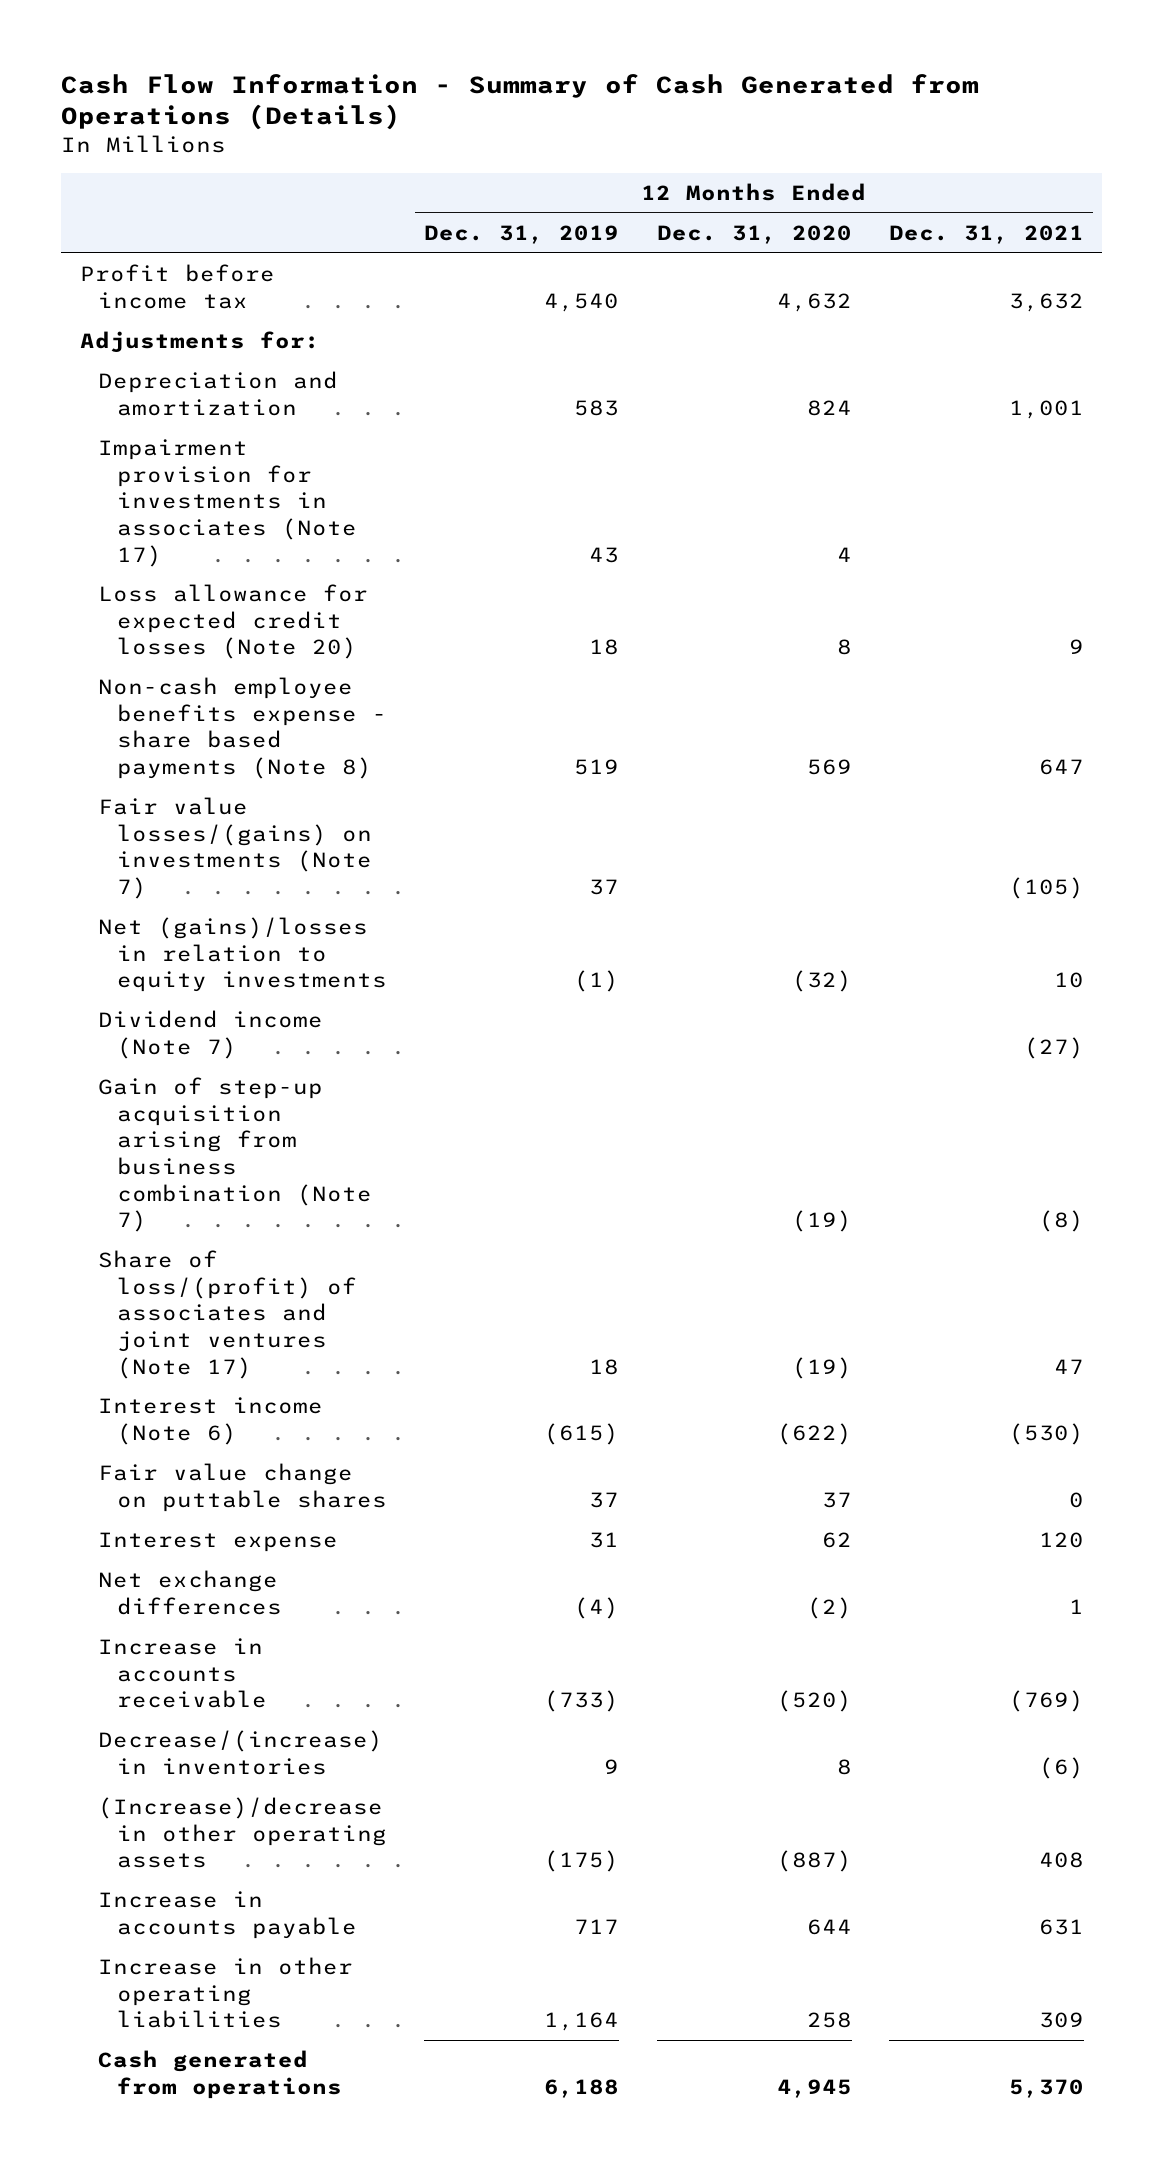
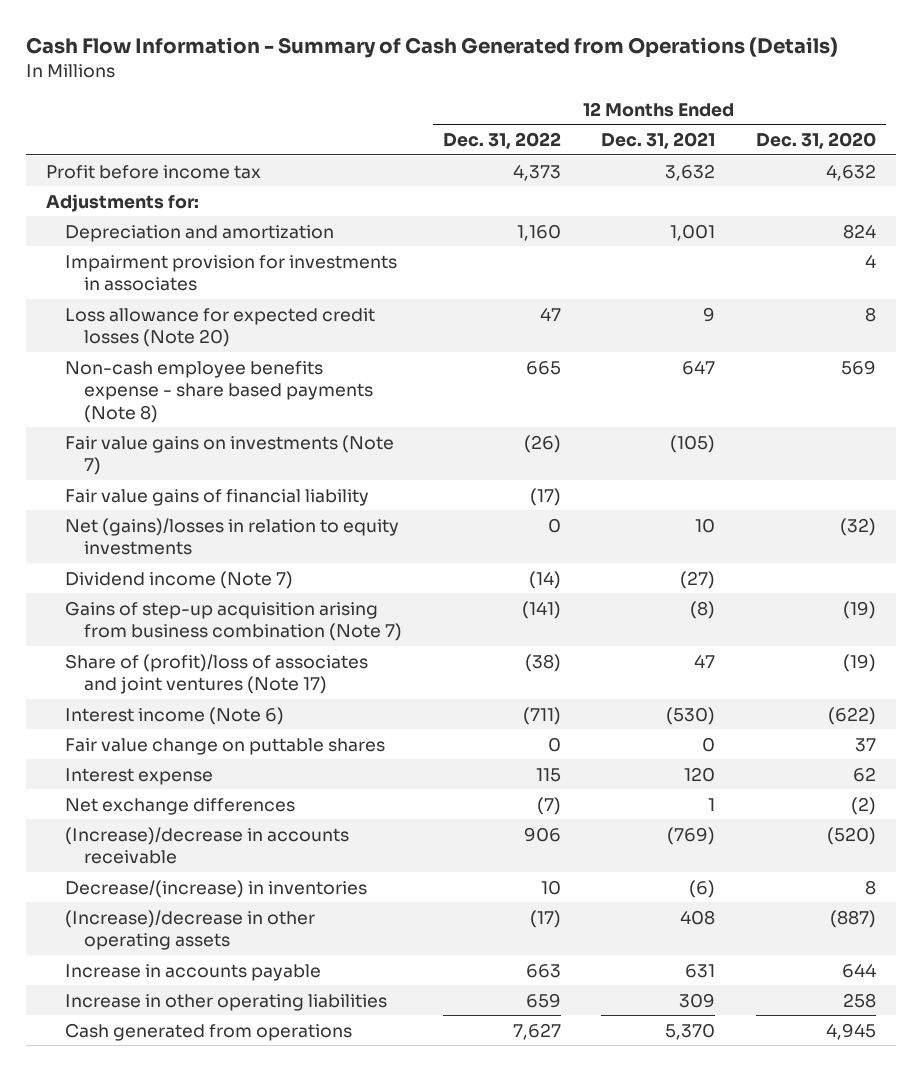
- | 12 Months Ended Dec. 31, 2019 | 12 Months Ended Dec. 31, 2020 | 12 Months Ended Dec. 31, 2021
+ | 12 Months Ended Dec. 31, 2022 | 12 Months Ended Dec. 31, 2021 | 12 Months Ended Dec. 31, 2020
- Impairment provision for investments in associates (Note 17) | 43 | 4 |
+ Impairment provision for investments in associates | | | 4
- Fair value losses/(gains) on investments (Note 7) | 37 | | (105)
+ Fair value gains on investments (Note 7) | (26) | (105) |
+ Fair value gains of financial liability | (17) | |
- Gain of step-up acquisition arising from business combination (Note 7) | | (19) | (8)
- Share of loss/(profit) of associates and joint ventures (Note 17) | 18 | (19) | 47
+ Gains of step-up acquisition arising from business combination (Note 7) | (141) | (8) | (19)
+ Share of (profit)/loss of associates and joint ventures (Note 17) | (38) | 47 | (19)
- Increase in accounts receivable | (733) | (520) | (769)
+ (Increase)/decrease in accounts receivable | 906 | (769) | (520)

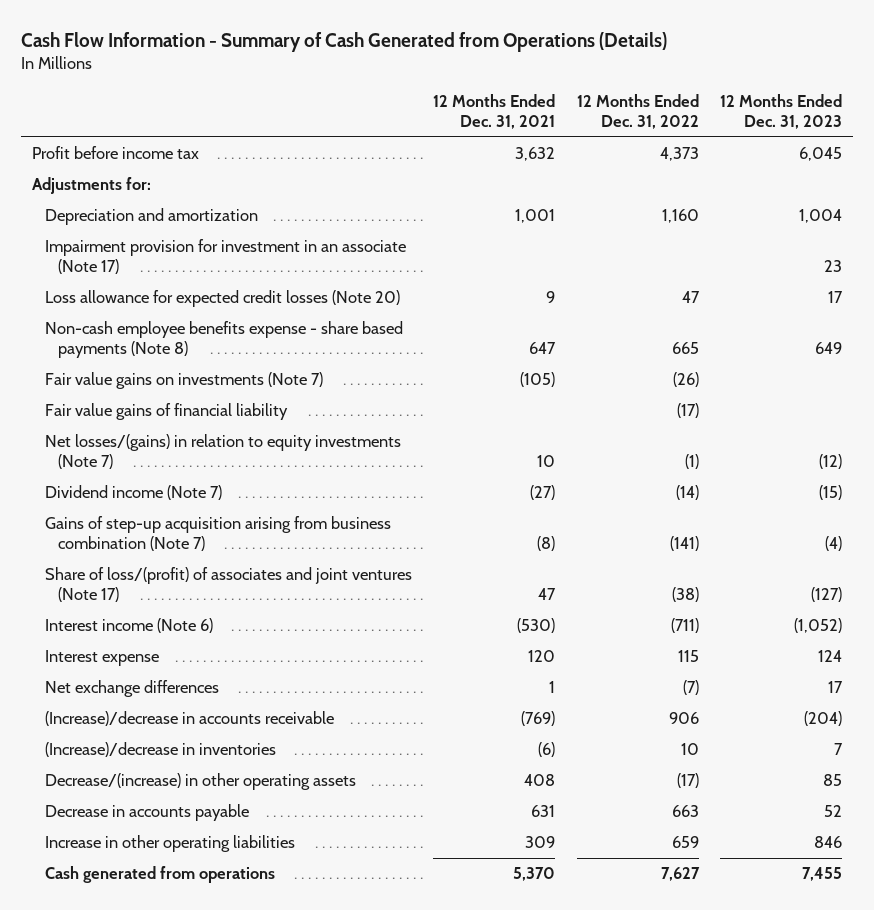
- | 12 Months Ended Dec. 31, 2022 | 12 Months Ended Dec. 31, 2021 | 12 Months Ended Dec. 31, 2020
+ | 12 Months Ended Dec. 31, 2021 | 12 Months Ended Dec. 31, 2022 | 12 Months Ended Dec. 31, 2023
- Impairment provision for investments in associates | | | 4
+ Impairment provision for investment in an associate (Note 17) | | | 23
- Net (gains)/losses in relation to equity investments | 0 | 10 | (32)
+ Net losses/(gains) in relation to equity investments (Note 7) | 10 | (1) | (12)
- Share of (profit)/loss of associates and joint ventures (Note 17) | (38) | 47 | (19)
+ Share of loss/(profit) of associates and joint ventures (Note 17) | 47 | (38) | (127)
- Fair value change on puttable shares | 0 | 0 | 37
- Decrease/(increase) in inventories | 10 | (6) | 8
- (Increase)/decrease in other operating assets | (17) | 408 | (887)
- Increase in accounts payable | 663 | 631 | 644
+ (Increase)/decrease in inventories | (6) | 10 | 7
+ Decrease/(increase) in other operating assets | 408 | (17) | 85
+ Decrease in accounts payable | 631 | 663 | 52

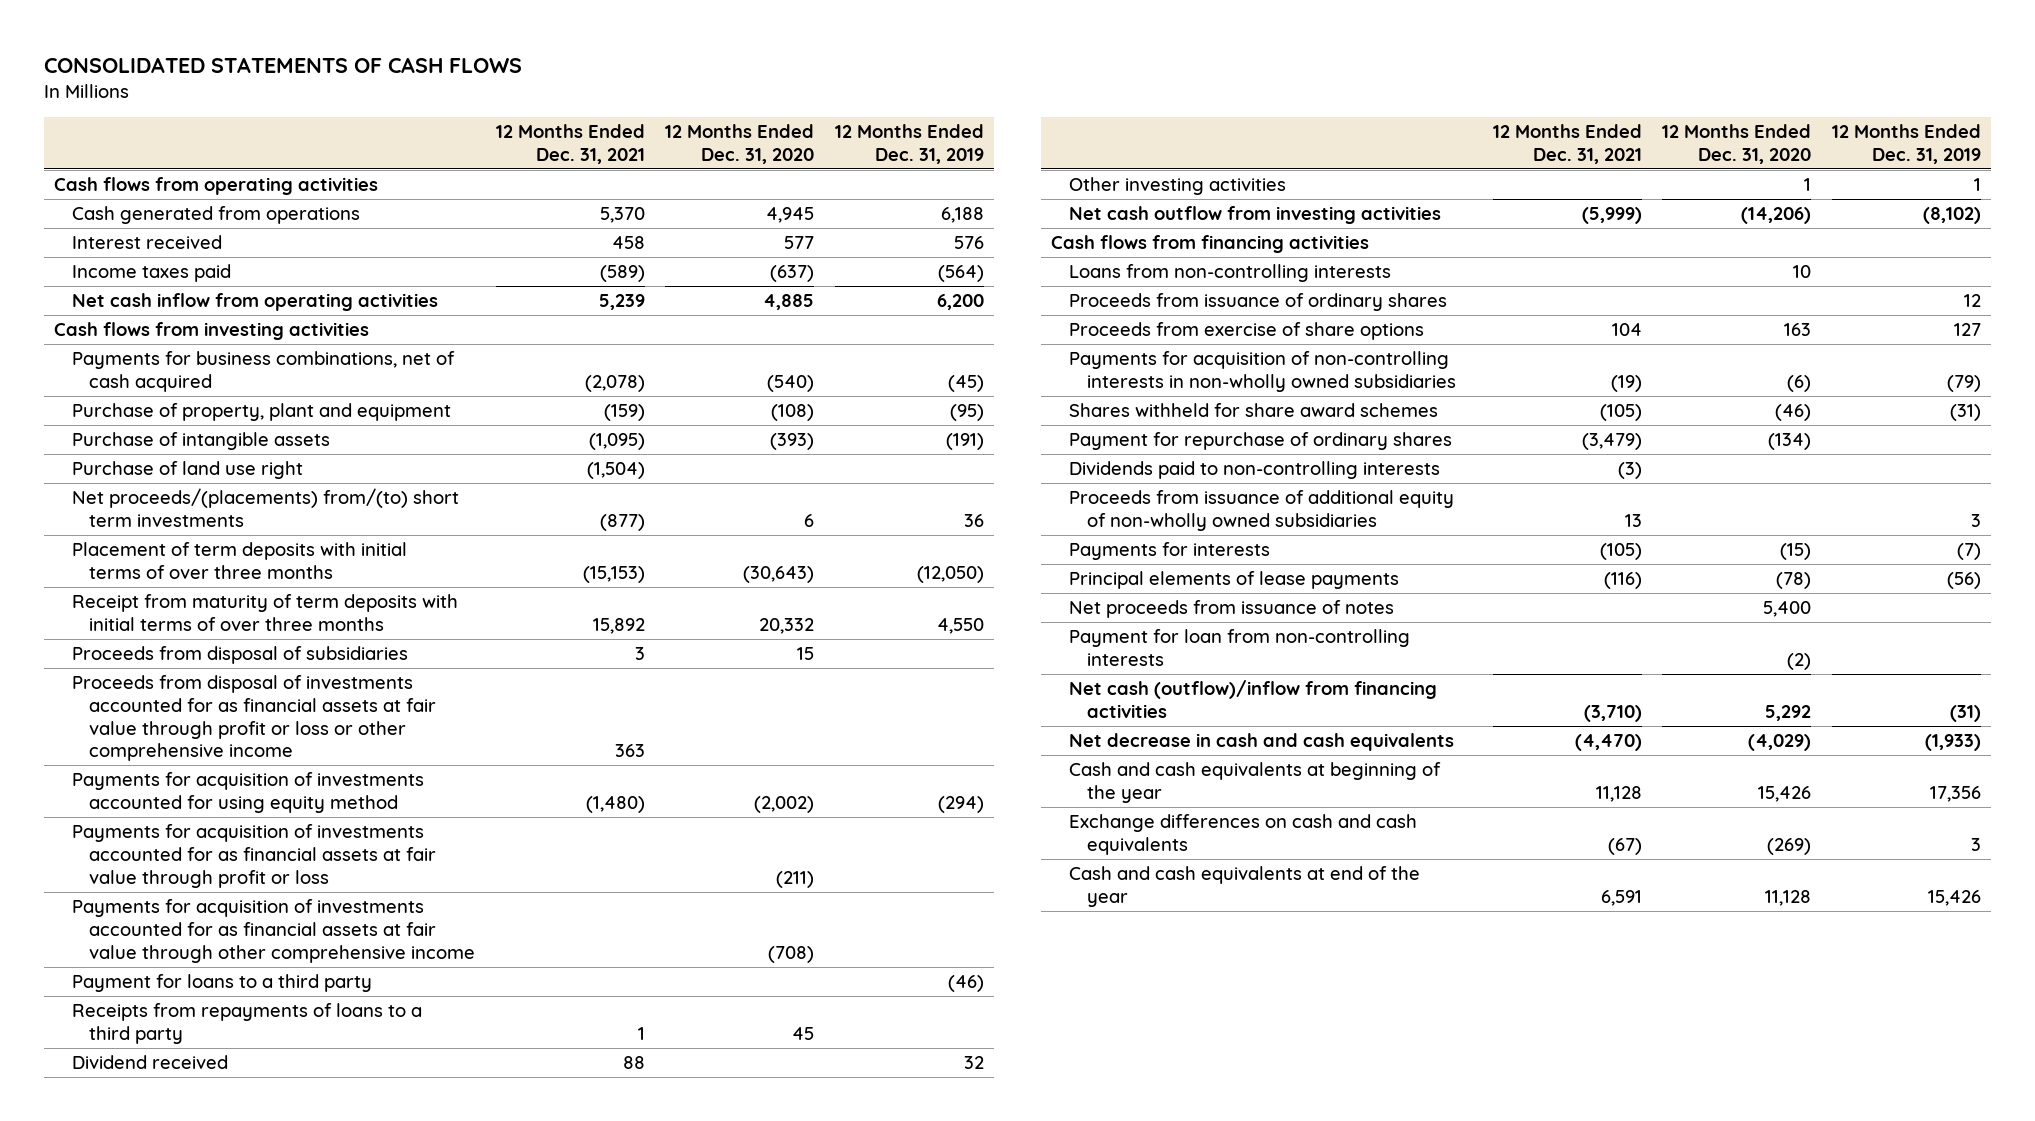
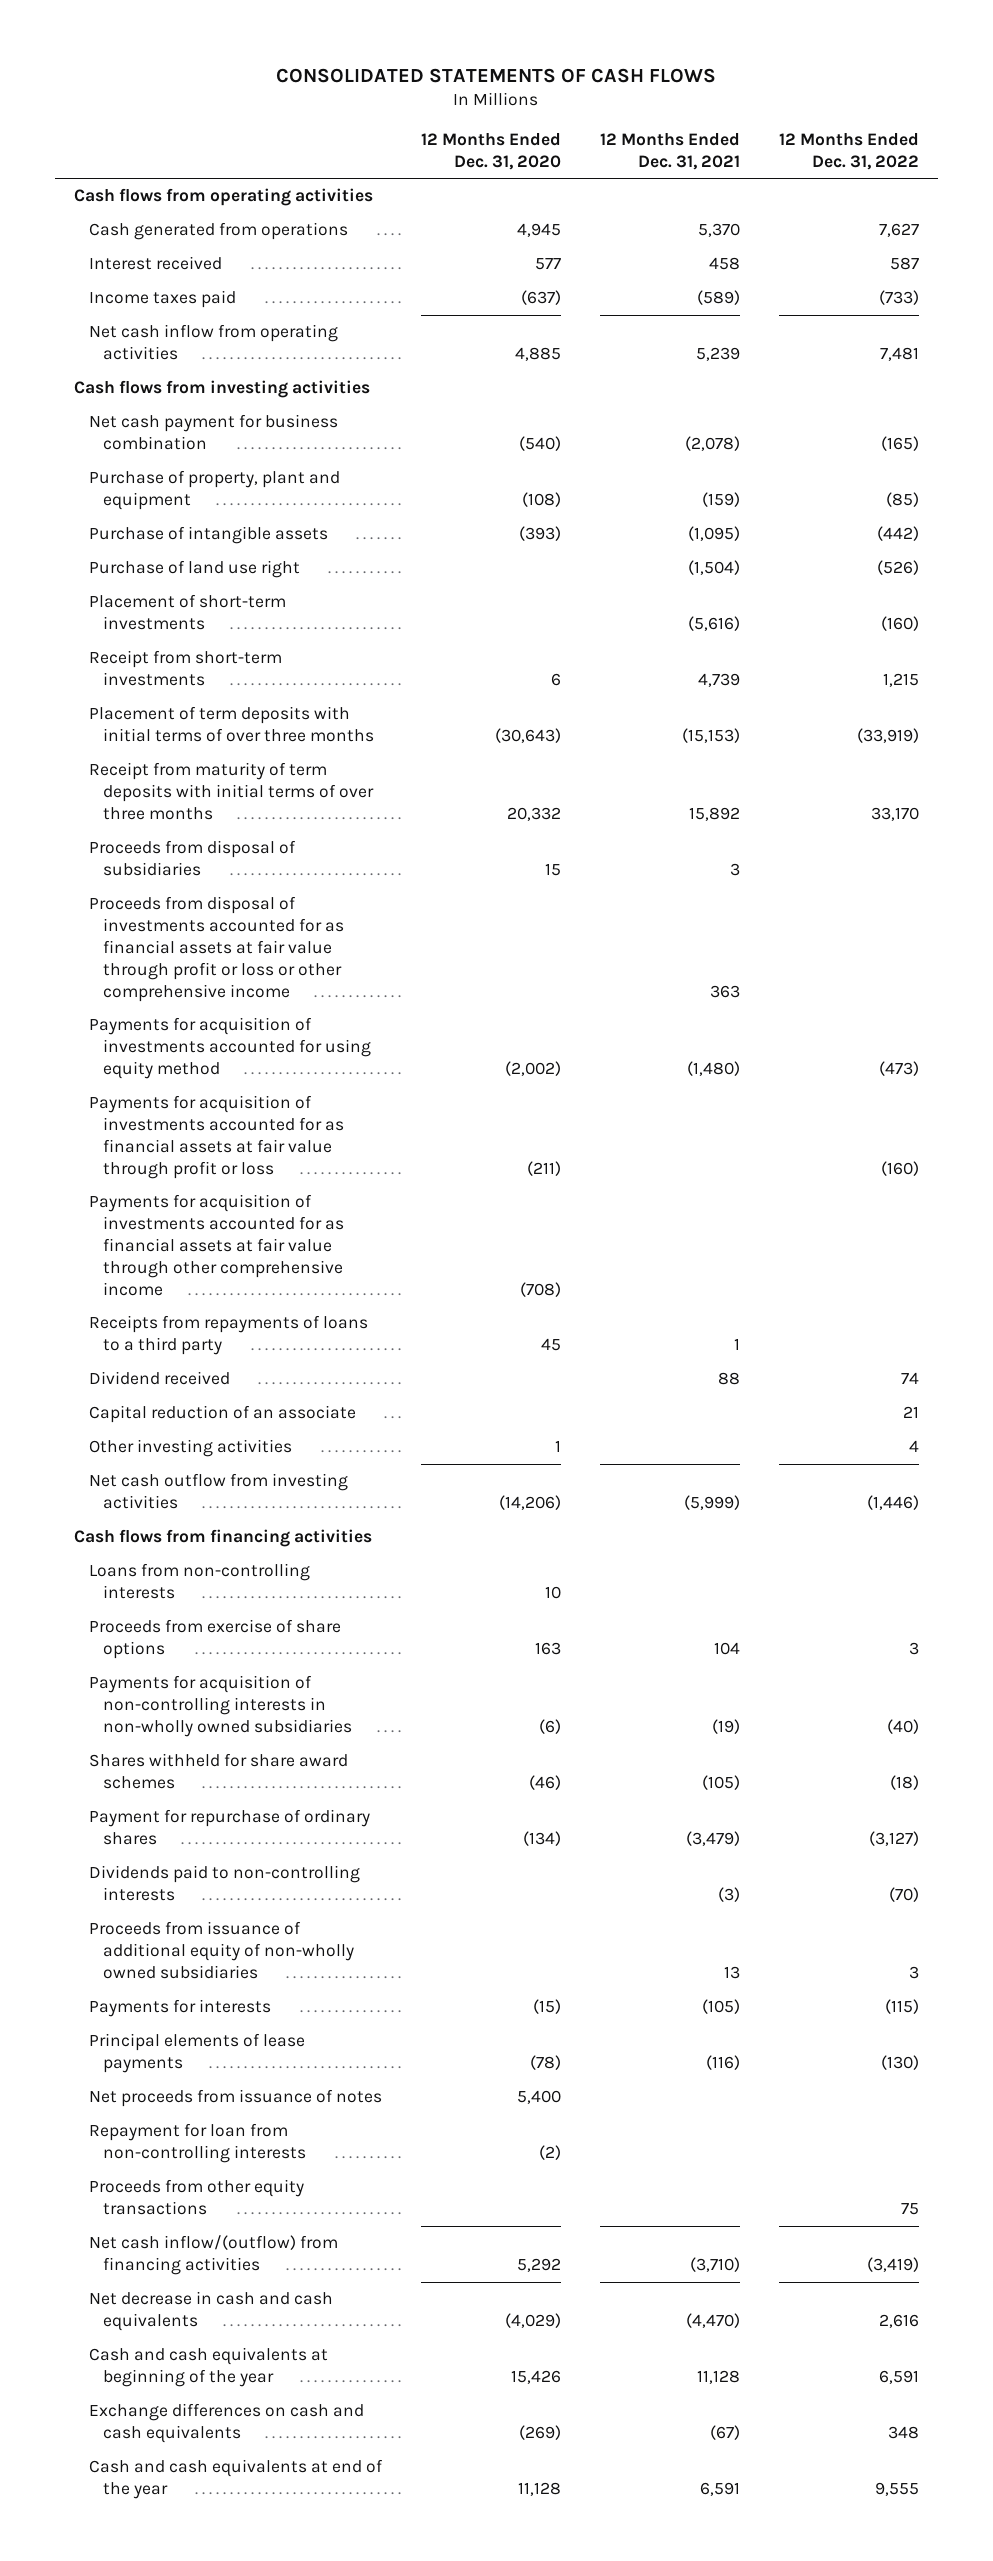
- | 12 Months Ended Dec. 31, 2021 | 12 Months Ended Dec. 31, 2020 | 12 Months Ended Dec. 31, 2019
+ | 12 Months Ended Dec. 31, 2020 | 12 Months Ended Dec. 31, 2021 | 12 Months Ended Dec. 31, 2022
- Payments for business combinations, net of cash acquired | (2,078) | (540) | (45)
+ Net cash payment for business combination | (540) | (2,078) | (165)
- Net proceeds/(placements) from/(to) short term investments | (877) | 6 | 36
+ Placement of short-term investments | | (5,616) | (160)
+ Receipt from short-term investments | 6 | 4,739 | 1,215
- Payment for loans to a third party | | | (46)
+ Capital reduction of an associate | | | 21
- Proceeds from issuance of ordinary shares | | | 12
- Payment for loan from non-controlling interests | | (2) |
- Net cash (outflow)/inflow from financing activities | (3,710) | 5,292 | (31)
+ Repayment for loan from non-controlling interests | (2) | |
+ Proceeds from other equity transactions | | | 75
+ Net cash inflow/(outflow) from financing activities | 5,292 | (3,710) | (3,419)

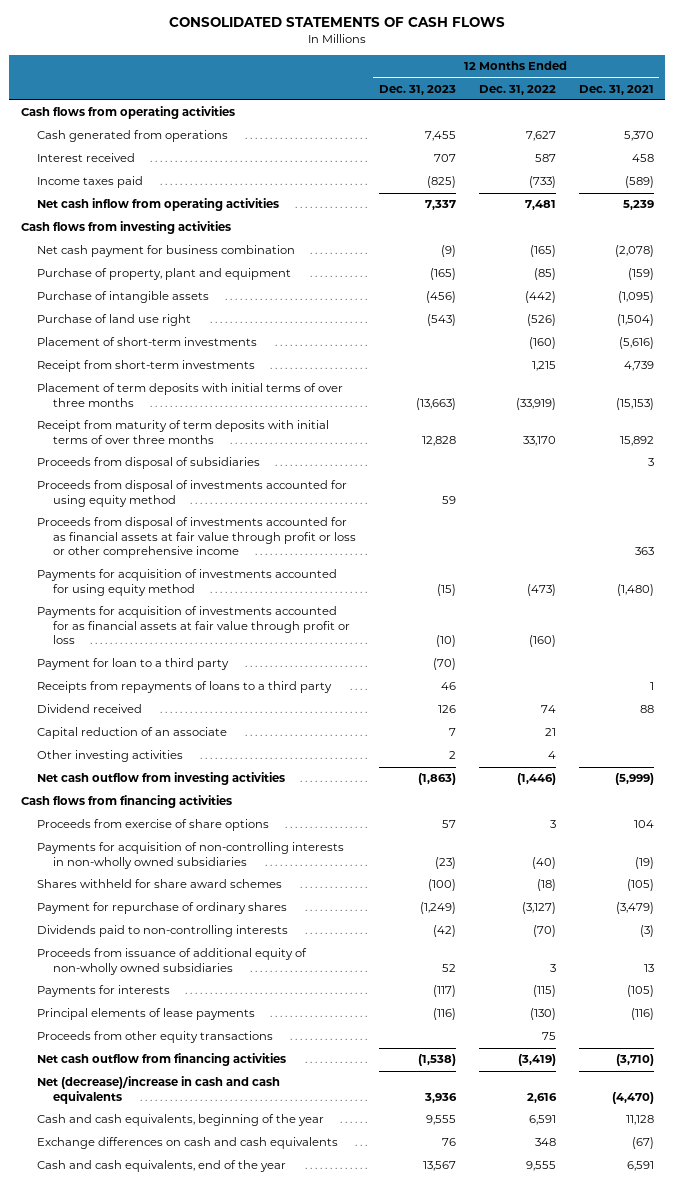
- | 12 Months Ended Dec. 31, 2020 | 12 Months Ended Dec. 31, 2021 | 12 Months Ended Dec. 31, 2022
+ | 12 Months Ended Dec. 31, 2023 | 12 Months Ended Dec. 31, 2022 | 12 Months Ended Dec. 31, 2021
+ Proceeds from disposal of investments accounted for using equity method | 59 | |
- Payments for acquisition of investments accounted for as financial assets at fair value through other comprehensive income | (708) | |
+ Payment for loan to a third party | (70) | |
- Loans from non-controlling interests | 10 | |
- Net proceeds from issuance of notes | 5,400 | |
- Repayment for loan from non-controlling interests | (2) | |
- Net cash inflow/(outflow) from financing activities | 5,292 | (3,710) | (3,419)
- Net decrease in cash and cash equivalents | (4,029) | (4,470) | 2,616
- Cash and cash equivalents at beginning of the year | 15,426 | 11,128 | 6,591
+ Net cash outflow from financing activities | (1,538) | (3,419) | (3,710)
+ Net (decrease)/increase in cash and cash equivalents | 3,936 | 2,616 | (4,470)
+ Cash and cash equivalents, beginning of the year | 9,555 | 6,591 | 11,128
- Cash and cash equivalents at end of the year | 11,128 | 6,591 | 9,555
+ Cash and cash equivalents, end of the year | 13,567 | 9,555 | 6,591

